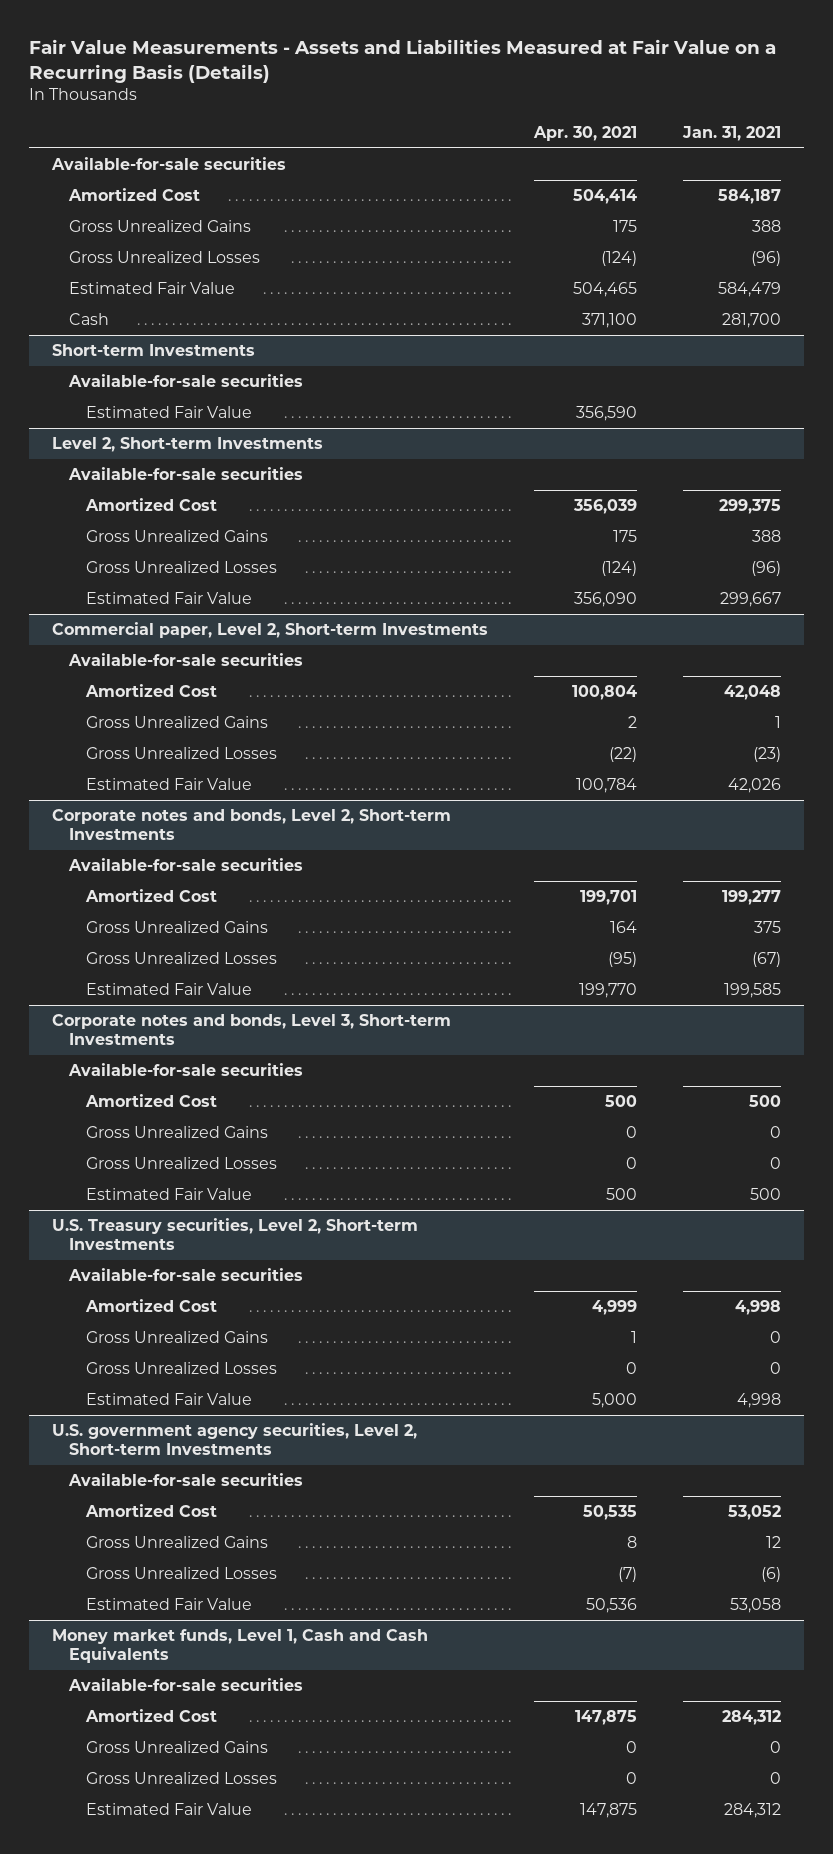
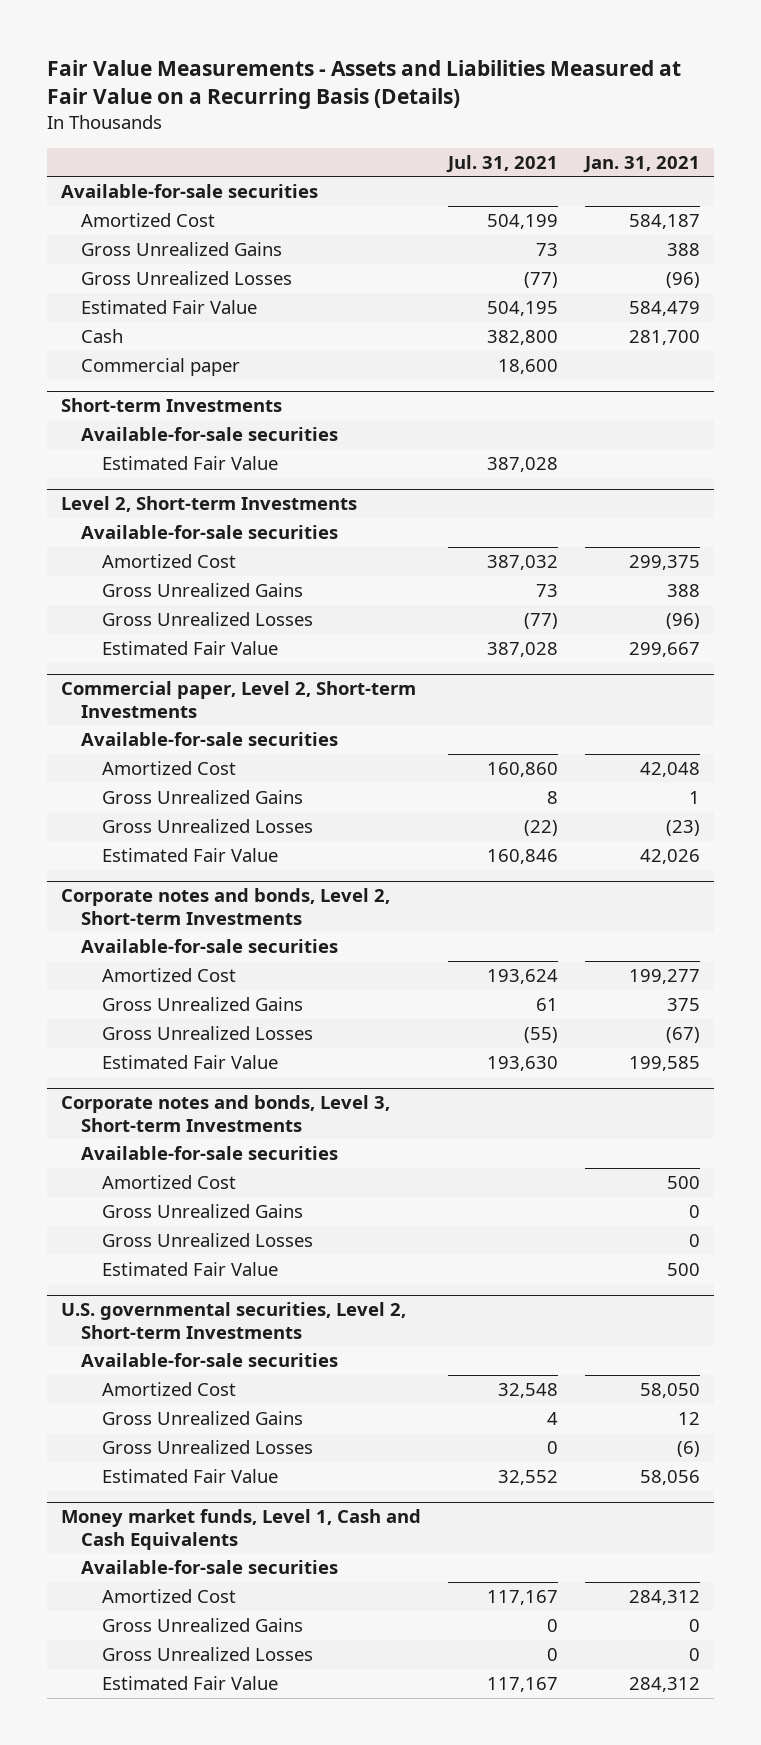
- | Apr. 30, 2021 | Jan. 31, 2021
+ | Jul. 31, 2021 | Jan. 31, 2021
+ Commercial paper | 18,600 |
- U.S. Treasury securities, Level 2, Short-term Investments
- Available-for-sale securities
- Amortized Cost | 4,999 | 4,998
- Gross Unrealized Gains | 1 | 0
- Gross Unrealized Losses | 0 | 0
- Estimated Fair Value | 5,000 | 4,998
- U.S. government agency securities, Level 2, Short-term Investments
+ U.S. governmental securities, Level 2, Short-term Investments
- Amortized Cost | 50,535 | 53,052
+ Amortized Cost | 32,548 | 58,050
- Estimated Fair Value | 50,536 | 53,058
+ Estimated Fair Value | 32,552 | 58,056

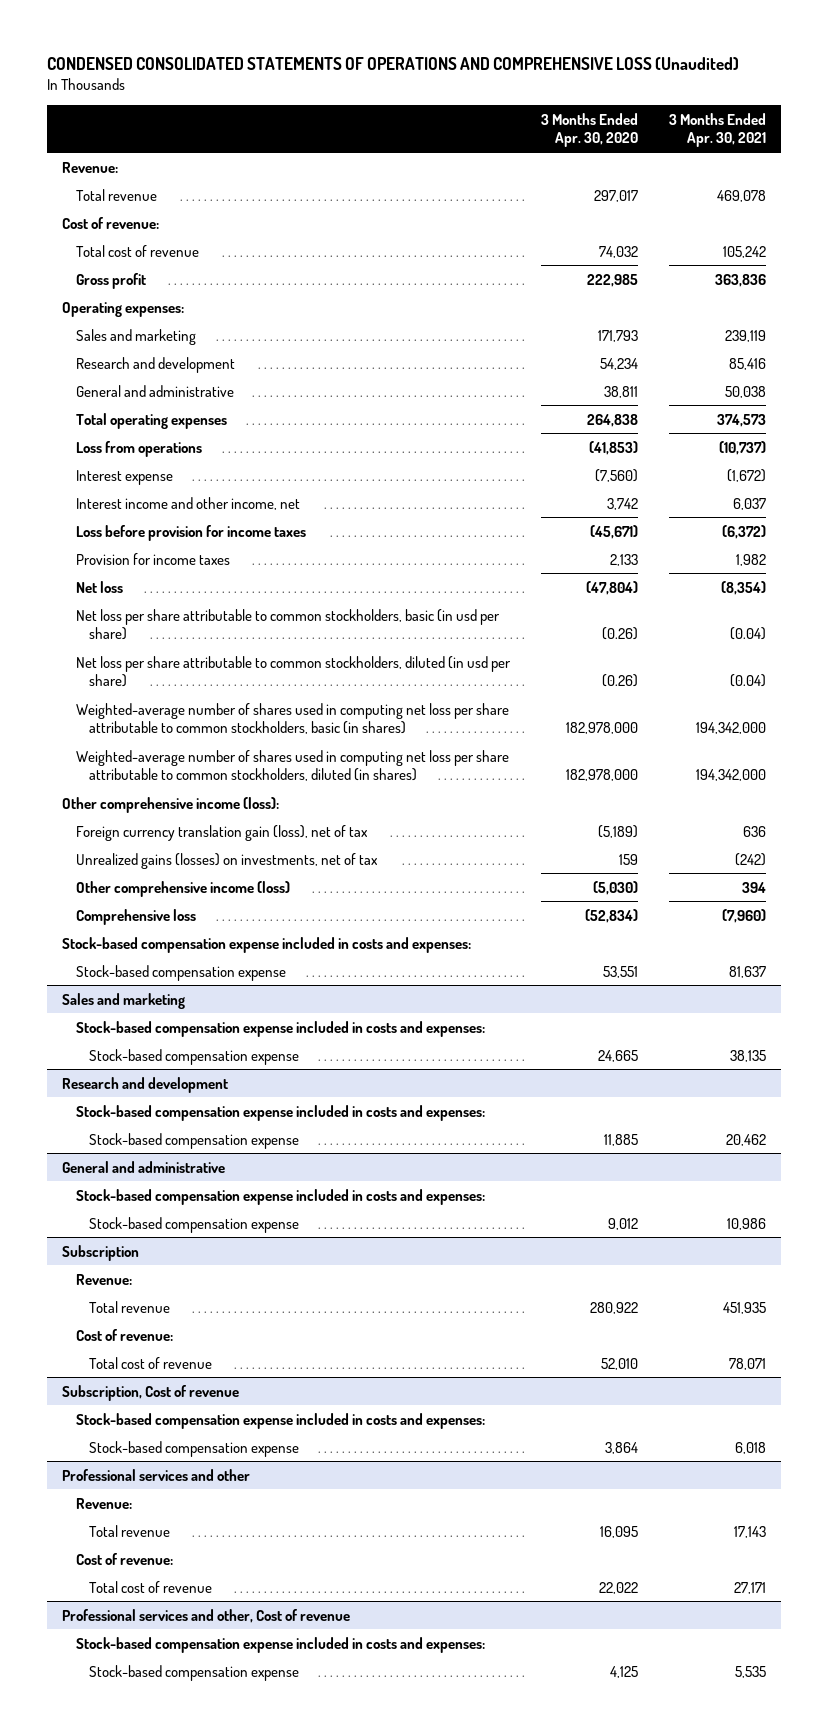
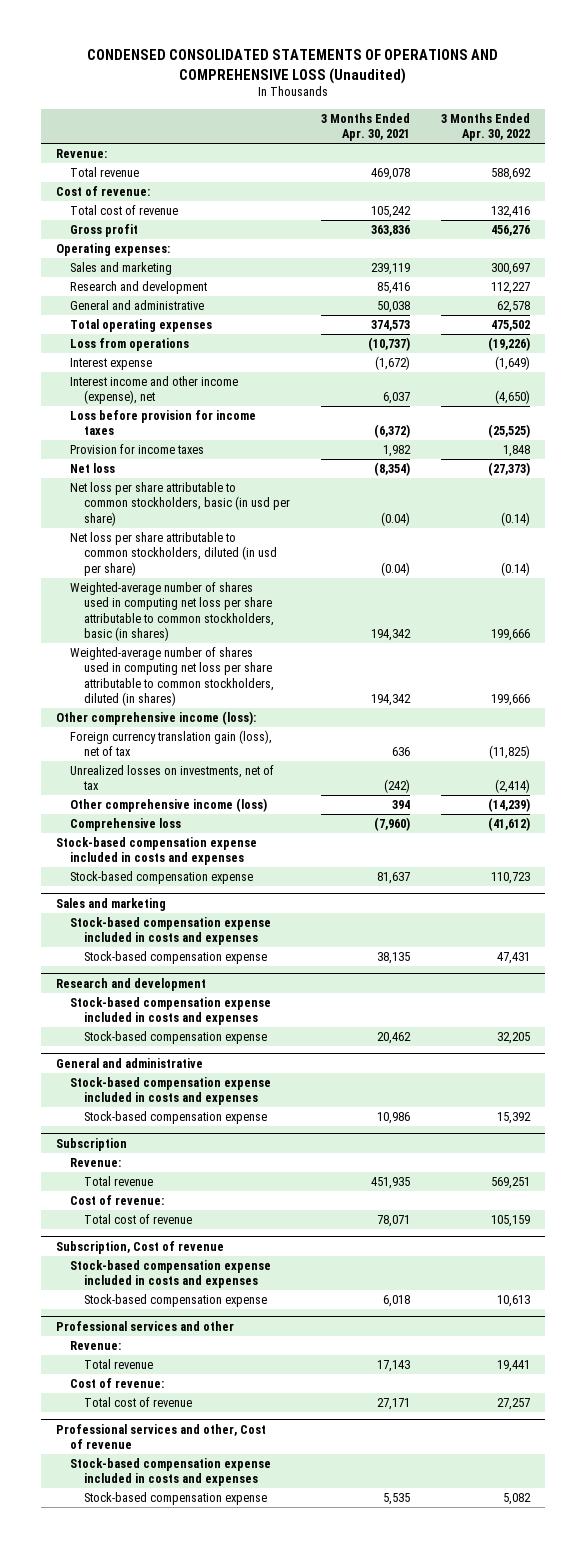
- | 3 Months Ended Apr. 30, 2020 | 3 Months Ended Apr. 30, 2021
+ | 3 Months Ended Apr. 30, 2021 | 3 Months Ended Apr. 30, 2022
- Interest income and other income, net | 3,742 | 6,037
+ Interest income and other income (expense), net | 6,037 | (4,650)
- Weighted-average number of shares used in computing net loss per share attributable to common stockholders, basic (in shares) | 182,978,000 | 194,342,000
- Weighted-average number of shares used in computing net loss per share attributable to common stockholders, diluted (in shares) | 182,978,000 | 194,342,000
+ Weighted-average number of shares used in computing net loss per share attributable to common stockholders, basic (in shares) | 194,342 | 199,666
+ Weighted-average number of shares used in computing net loss per share attributable to common stockholders, diluted (in shares) | 194,342 | 199,666
- Unrealized gains (losses) on investments, net of tax | 159 | (242)
+ Unrealized losses on investments, net of tax | (242) | (2,414)
- Stock-based compensation expense included in costs and expenses:
+ Stock-based compensation expense included in costs and expenses
@ Sales and marketing
- Stock-based compensation expense included in costs and expenses:
+ Stock-based compensation expense included in costs and expenses
@ Research and development
- Stock-based compensation expense included in costs and expenses:
+ Stock-based compensation expense included in costs and expenses
@ General and administrative
- Stock-based compensation expense included in costs and expenses:
+ Stock-based compensation expense included in costs and expenses
@ Subscription, Cost of revenue
- Stock-based compensation expense included in costs and expenses:
+ Stock-based compensation expense included in costs and expenses
@ Professional services and other, Cost of revenue
- Stock-based compensation expense included in costs and expenses:
+ Stock-based compensation expense included in costs and expenses

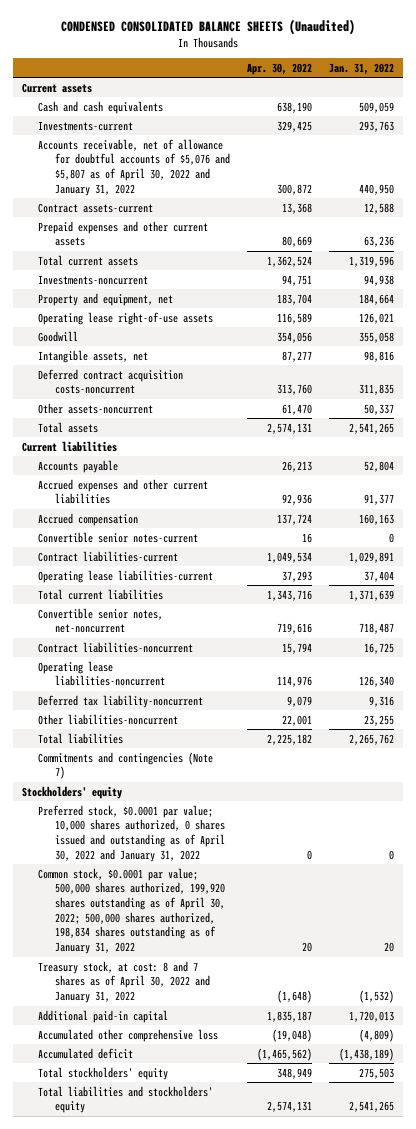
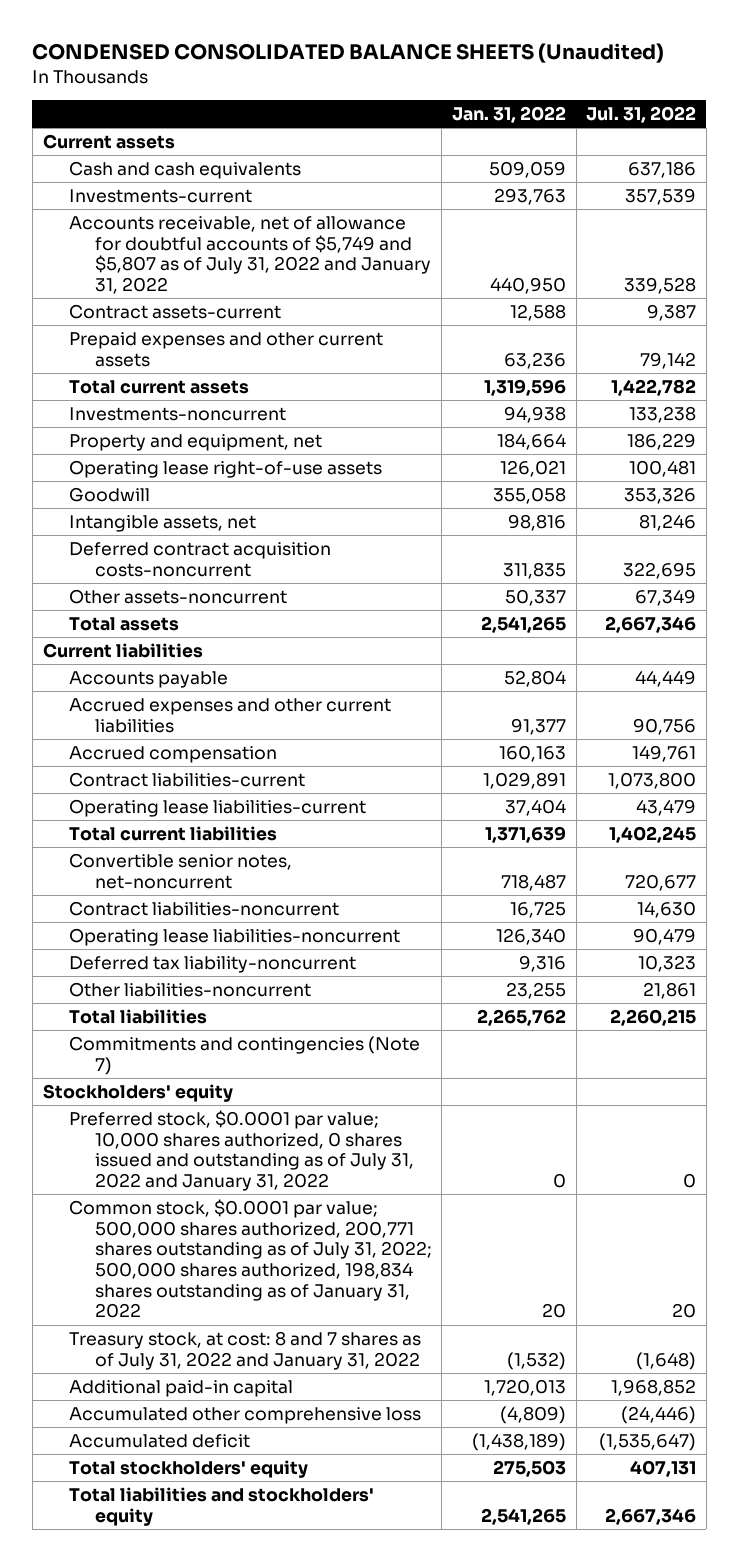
- | Apr. 30, 2022 | Jan. 31, 2022
+ | Jan. 31, 2022 | Jul. 31, 2022
- Accounts receivable, net of allowance for doubtful accounts of $5,076 and $5,807 as of April 30, 2022 and January 31, 2022 | 300,872 | 440,950
+ Accounts receivable, net of allowance for doubtful accounts of $5,749 and $5,807 as of July 31, 2022 and January 31, 2022 | 440,950 | 339,528
- Convertible senior notes-current | 16 | 0
- Preferred stock, $0.0001 par value; 10,000 shares authorized, 0 shares issued and outstanding as of April 30, 2022 and January 31, 2022 | 0 | 0
- Common stock, $0.0001 par value; 500,000 shares authorized, 199,920 shares outstanding as of April 30, 2022; 500,000 shares authorized, 198,834 shares outstanding as of January 31, 2022 | 20 | 20
- Treasury stock, at cost: 8 and 7 shares as of April 30, 2022 and January 31, 2022 | (1,648) | (1,532)
+ Preferred stock, $0.0001 par value; 10,000 shares authorized, 0 shares issued and outstanding as of July 31, 2022 and January 31, 2022 | 0 | 0
+ Common stock, $0.0001 par value; 500,000 shares authorized, 200,771 shares outstanding as of July 31, 2022; 500,000 shares authorized, 198,834 shares outstanding as of January 31, 2022 | 20 | 20
+ Treasury stock, at cost: 8 and 7 shares as of July 31, 2022 and January 31, 2022 | (1,532) | (1,648)

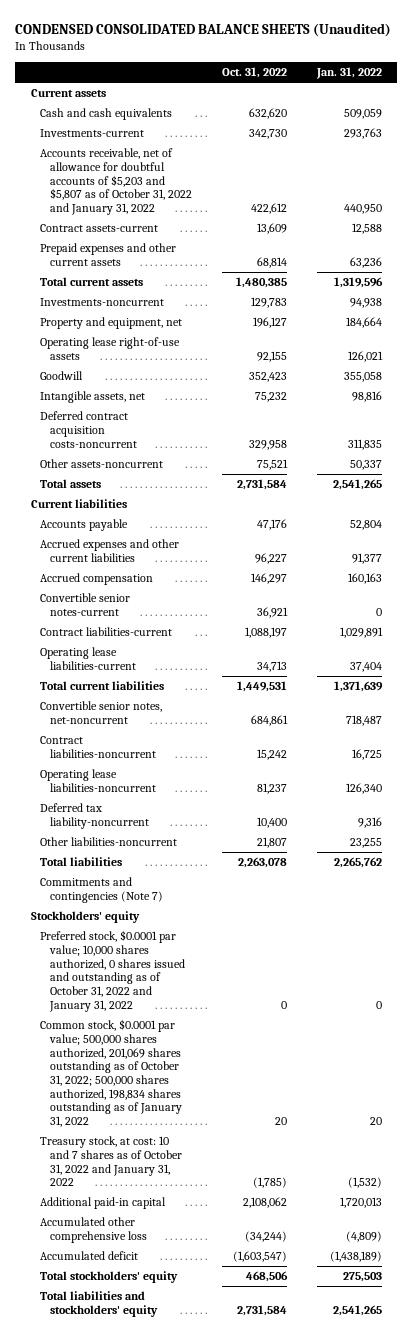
- | Jan. 31, 2022 | Jul. 31, 2022
+ | Oct. 31, 2022 | Jan. 31, 2022
- Accounts receivable, net of allowance for doubtful accounts of $5,749 and $5,807 as of July 31, 2022 and January 31, 2022 | 440,950 | 339,528
+ Accounts receivable, net of allowance for doubtful accounts of $5,203 and $5,807 as of October 31, 2022 and January 31, 2022 | 422,612 | 440,950
+ Convertible senior notes-current | 36,921 | 0
- Preferred stock, $0.0001 par value; 10,000 shares authorized, 0 shares issued and outstanding as of July 31, 2022 and January 31, 2022 | 0 | 0
- Common stock, $0.0001 par value; 500,000 shares authorized, 200,771 shares outstanding as of July 31, 2022; 500,000 shares authorized, 198,834 shares outstanding as of January 31, 2022 | 20 | 20
- Treasury stock, at cost: 8 and 7 shares as of July 31, 2022 and January 31, 2022 | (1,532) | (1,648)
+ Preferred stock, $0.0001 par value; 10,000 shares authorized, 0 shares issued and outstanding as of October 31, 2022 and January 31, 2022 | 0 | 0
+ Common stock, $0.0001 par value; 500,000 shares authorized, 201,069 shares outstanding as of October 31, 2022; 500,000 shares authorized, 198,834 shares outstanding as of January 31, 2022 | 20 | 20
+ Treasury stock, at cost: 10 and 7 shares as of October 31, 2022 and January 31, 2022 | (1,785) | (1,532)

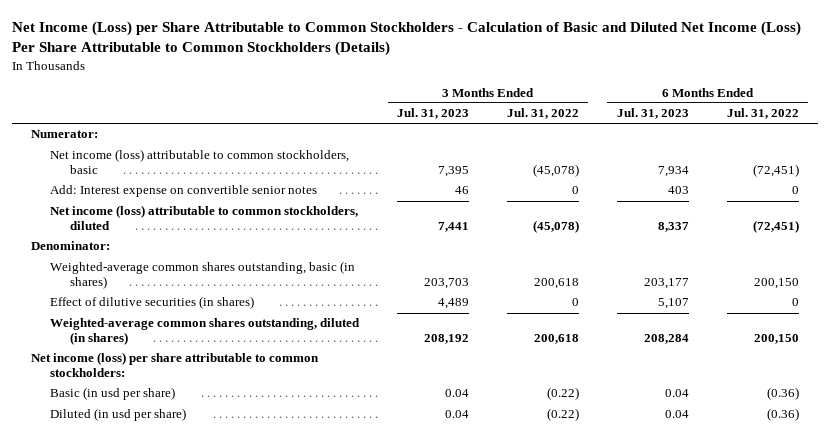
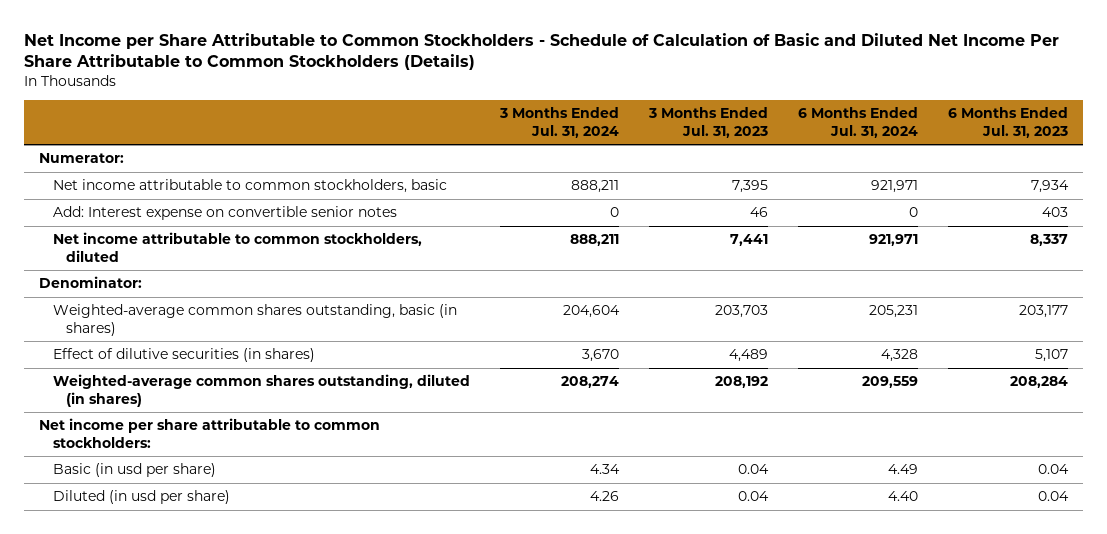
- Net Income (Loss) per Share Attributable to Common Stockholders - Calculation of Basic and Diluted Net Income (Loss) Per Share Attributable to Common Stockholders (Details)
+ Net Income per Share Attributable to Common Stockholders - Schedule of Calculation of Basic and Diluted Net Income Per Share Attributable to Common Stockholders (Details)
- | 3 Months Ended Jul. 31, 2023 | 3 Months Ended Jul. 31, 2022 | 6 Months Ended Jul. 31, 2023 | 6 Months Ended Jul. 31, 2022
+ | 3 Months Ended Jul. 31, 2024 | 3 Months Ended Jul. 31, 2023 | 6 Months Ended Jul. 31, 2024 | 6 Months Ended Jul. 31, 2023
- Net income (loss) attributable to common stockholders, basic | 7,395 | (45,078) | 7,934 | (72,451)
+ Net income attributable to common stockholders, basic | 888,211 | 7,395 | 921,971 | 7,934
- Net income (loss) attributable to common stockholders, diluted | 7,441 | (45,078) | 8,337 | (72,451)
+ Net income attributable to common stockholders, diluted | 888,211 | 7,441 | 921,971 | 8,337
- Net income (loss) per share attributable to common stockholders:
+ Net income per share attributable to common stockholders:

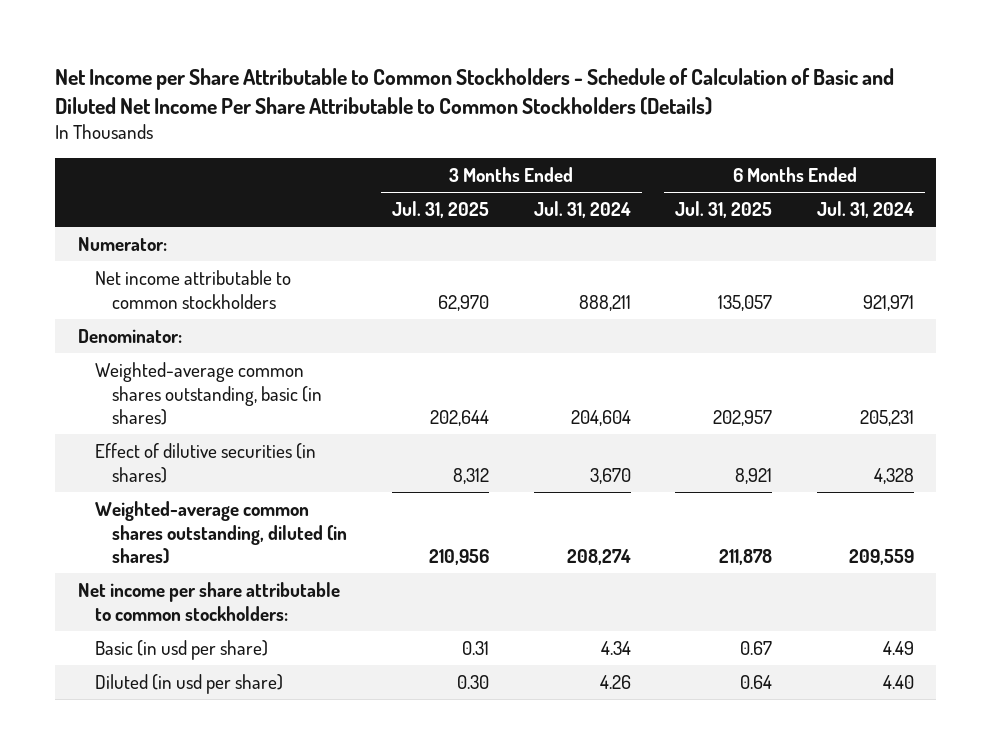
- | 3 Months Ended Jul. 31, 2024 | 3 Months Ended Jul. 31, 2023 | 6 Months Ended Jul. 31, 2024 | 6 Months Ended Jul. 31, 2023
+ | 3 Months Ended Jul. 31, 2025 | 3 Months Ended Jul. 31, 2024 | 6 Months Ended Jul. 31, 2025 | 6 Months Ended Jul. 31, 2024
- Net income attributable to common stockholders, basic | 888,211 | 7,395 | 921,971 | 7,934
- Add: Interest expense on convertible senior notes | 0 | 46 | 0 | 403
- Net income attributable to common stockholders, diluted | 888,211 | 7,441 | 921,971 | 8,337
+ Net income attributable to common stockholders | 62,970 | 888,211 | 135,057 | 921,971

